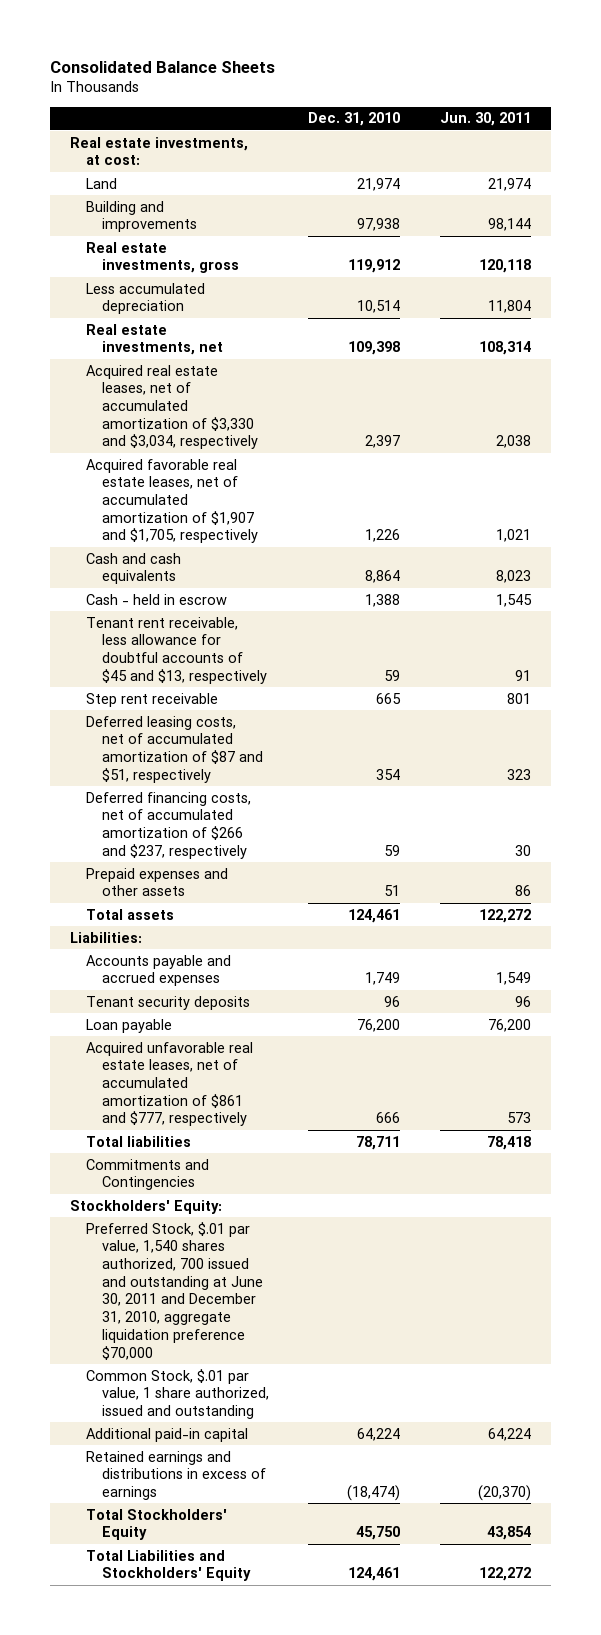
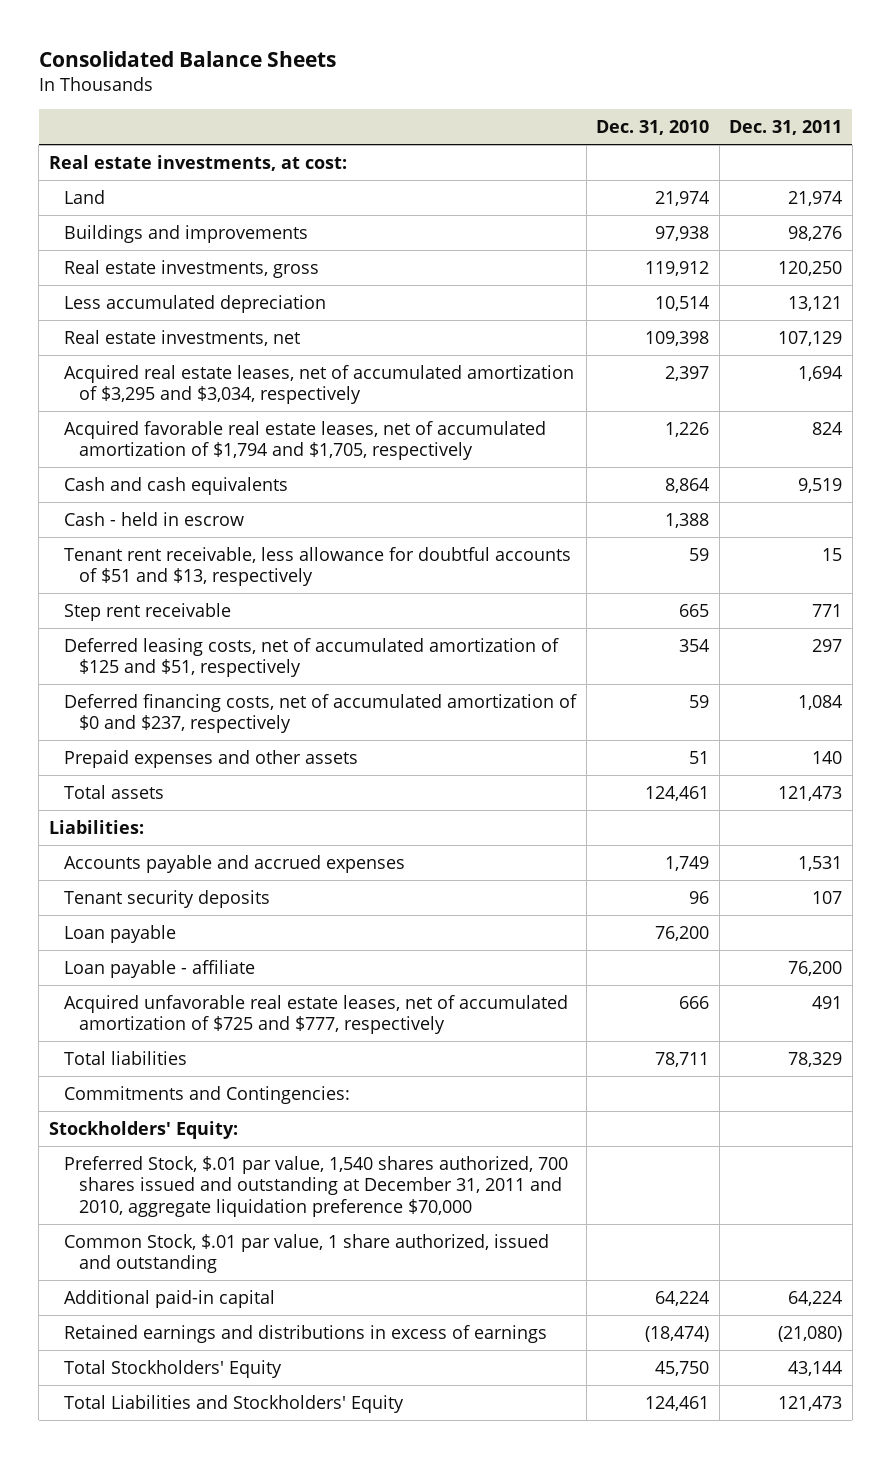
- | Dec. 31, 2010 | Jun. 30, 2011
+ | Dec. 31, 2010 | Dec. 31, 2011
- Building and improvements | 97,938 | 98,144
+ Buildings and improvements | 97,938 | 98,276
- Acquired real estate leases, net of accumulated amortization of $3,330 and $3,034, respectively | 2,397 | 2,038
- Acquired favorable real estate leases, net of accumulated amortization of $1,907 and $1,705, respectively | 1,226 | 1,021
+ Acquired real estate leases, net of accumulated amortization of $3,295 and $3,034, respectively | 2,397 | 1,694
+ Acquired favorable real estate leases, net of accumulated amortization of $1,794 and $1,705, respectively | 1,226 | 824
- Tenant rent receivable, less allowance for doubtful accounts of $45 and $13, respectively | 59 | 91
+ Tenant rent receivable, less allowance for doubtful accounts of $51 and $13, respectively | 59 | 15
- Deferred leasing costs, net of accumulated amortization of $87 and $51, respectively | 354 | 323
- Deferred financing costs, net of accumulated amortization of $266 and $237, respectively | 59 | 30
+ Deferred leasing costs, net of accumulated amortization of $125 and $51, respectively | 354 | 297
+ Deferred financing costs, net of accumulated amortization of $0 and $237, respectively | 59 | 1,084
- Acquired unfavorable real estate leases, net of accumulated amortization of $861 and $777, respectively | 666 | 573
+ Loan payable - affiliate | | 76,200
+ Acquired unfavorable real estate leases, net of accumulated amortization of $725 and $777, respectively | 666 | 491
- Commitments and Contingencies
+ Commitments and Contingencies:
- Preferred Stock, $.01 par value, 1,540 shares authorized, 700 issued and outstanding at June 30, 2011 and December 31, 2010, aggregate liquidation preference $70,000
+ Preferred Stock, $.01 par value, 1,540 shares authorized, 700 shares issued and outstanding at December 31, 2011 and 2010, aggregate liquidation preference $70,000

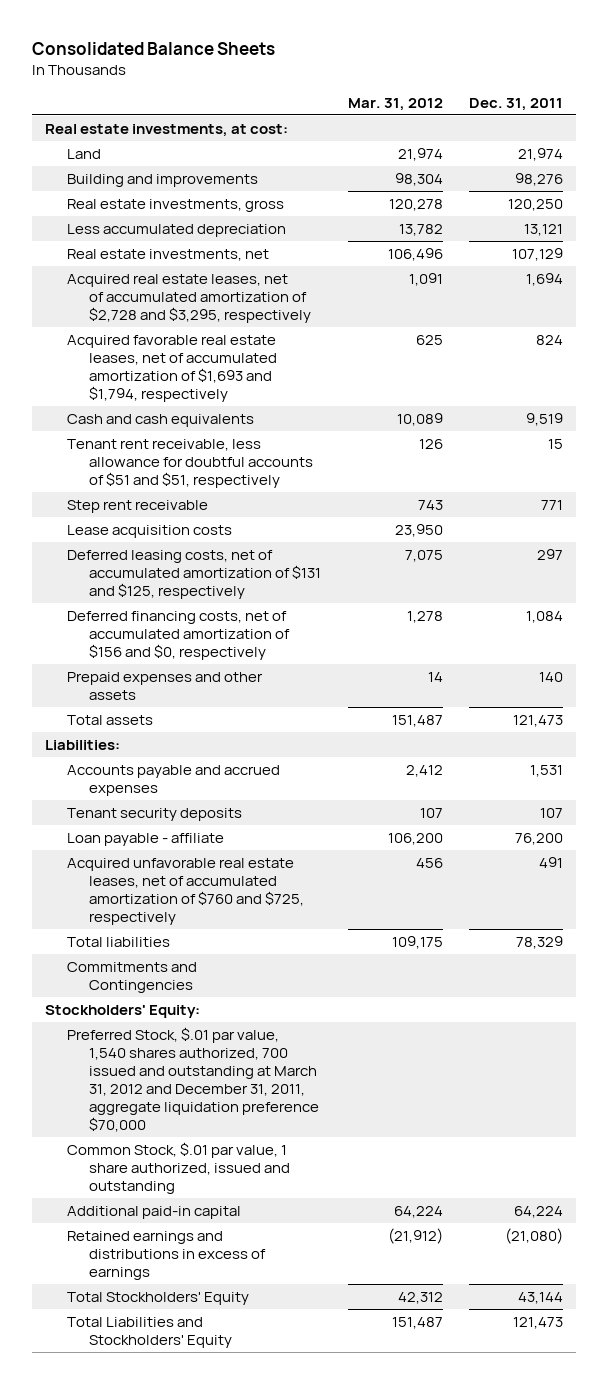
- | Dec. 31, 2010 | Dec. 31, 2011
+ | Mar. 31, 2012 | Dec. 31, 2011
- Buildings and improvements | 97,938 | 98,276
+ Building and improvements | 98,304 | 98,276
- Acquired real estate leases, net of accumulated amortization of $3,295 and $3,034, respectively | 2,397 | 1,694
- Acquired favorable real estate leases, net of accumulated amortization of $1,794 and $1,705, respectively | 1,226 | 824
+ Acquired real estate leases, net of accumulated amortization of $2,728 and $3,295, respectively | 1,091 | 1,694
+ Acquired favorable real estate leases, net of accumulated amortization of $1,693 and $1,794, respectively | 625 | 824
- Cash - held in escrow | 1,388 |
- Tenant rent receivable, less allowance for doubtful accounts of $51 and $13, respectively | 59 | 15
+ Tenant rent receivable, less allowance for doubtful accounts of $51 and $51, respectively | 126 | 15
- Deferred leasing costs, net of accumulated amortization of $125 and $51, respectively | 354 | 297
- Deferred financing costs, net of accumulated amortization of $0 and $237, respectively | 59 | 1,084
+ Lease acquisition costs | 23,950 |
+ Deferred leasing costs, net of accumulated amortization of $131 and $125, respectively | 7,075 | 297
+ Deferred financing costs, net of accumulated amortization of $156 and $0, respectively | 1,278 | 1,084
- Loan payable | 76,200 |
- Acquired unfavorable real estate leases, net of accumulated amortization of $725 and $777, respectively | 666 | 491
+ Acquired unfavorable real estate leases, net of accumulated amortization of $760 and $725, respectively | 456 | 491
- Commitments and Contingencies:
+ Commitments and Contingencies
- Preferred Stock, $.01 par value, 1,540 shares authorized, 700 shares issued and outstanding at December 31, 2011 and 2010, aggregate liquidation preference $70,000
+ Preferred Stock, $.01 par value, 1,540 shares authorized, 700 issued and outstanding at March 31, 2012 and December 31, 2011, aggregate liquidation preference $70,000

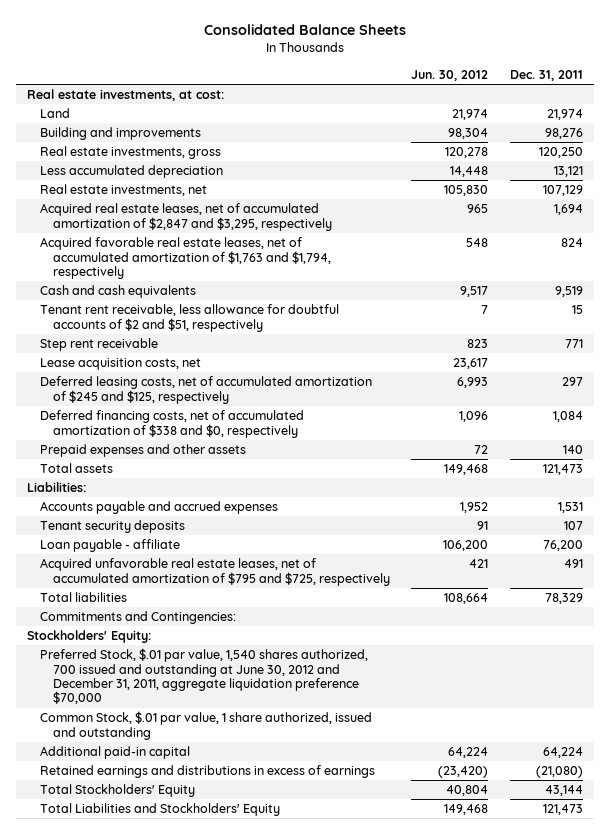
- | Mar. 31, 2012 | Dec. 31, 2011
+ | Jun. 30, 2012 | Dec. 31, 2011
- Acquired real estate leases, net of accumulated amortization of $2,728 and $3,295, respectively | 1,091 | 1,694
- Acquired favorable real estate leases, net of accumulated amortization of $1,693 and $1,794, respectively | 625 | 824
+ Acquired real estate leases, net of accumulated amortization of $2,847 and $3,295, respectively | 965 | 1,694
+ Acquired favorable real estate leases, net of accumulated amortization of $1,763 and $1,794, respectively | 548 | 824
- Tenant rent receivable, less allowance for doubtful accounts of $51 and $51, respectively | 126 | 15
+ Tenant rent receivable, less allowance for doubtful accounts of $2 and $51, respectively | 7 | 15
- Lease acquisition costs | 23,950 |
- Deferred leasing costs, net of accumulated amortization of $131 and $125, respectively | 7,075 | 297
- Deferred financing costs, net of accumulated amortization of $156 and $0, respectively | 1,278 | 1,084
+ Lease acquisition costs, net | 23,617 |
+ Deferred leasing costs, net of accumulated amortization of $245 and $125, respectively | 6,993 | 297
+ Deferred financing costs, net of accumulated amortization of $338 and $0, respectively | 1,096 | 1,084
- Acquired unfavorable real estate leases, net of accumulated amortization of $760 and $725, respectively | 456 | 491
+ Acquired unfavorable real estate leases, net of accumulated amortization of $795 and $725, respectively | 421 | 491
- Commitments and Contingencies
+ Commitments and Contingencies:
- Preferred Stock, $.01 par value, 1,540 shares authorized, 700 issued and outstanding at March 31, 2012 and December 31, 2011, aggregate liquidation preference $70,000
+ Preferred Stock, $.01 par value, 1,540 shares authorized, 700 issued and outstanding at June 30, 2012 and December 31, 2011, aggregate liquidation preference $70,000

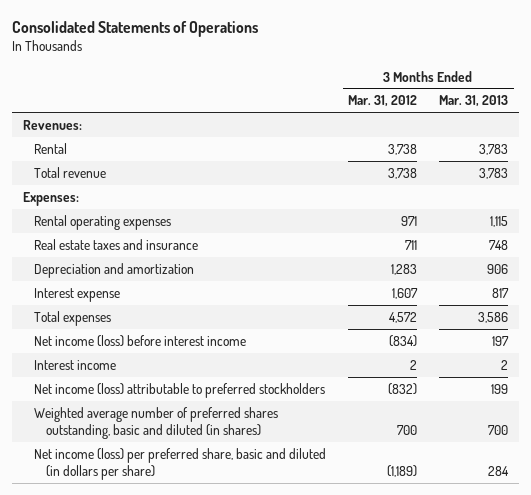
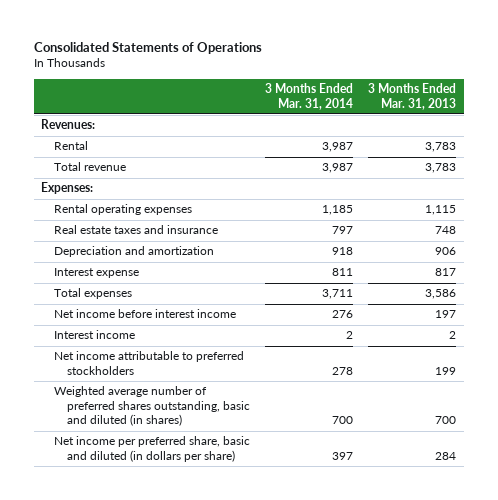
- | 3 Months Ended Mar. 31, 2012 | 3 Months Ended Mar. 31, 2013
+ | 3 Months Ended Mar. 31, 2014 | 3 Months Ended Mar. 31, 2013
- Net income (loss) before interest income | (834) | 197
+ Net income before interest income | 276 | 197
- Net income (loss) attributable to preferred stockholders | (832) | 199
+ Net income attributable to preferred stockholders | 278 | 199
- Net income (loss) per preferred share, basic and diluted (in dollars per share) | (1,189) | 284
+ Net income per preferred share, basic and diluted (in dollars per share) | 397 | 284

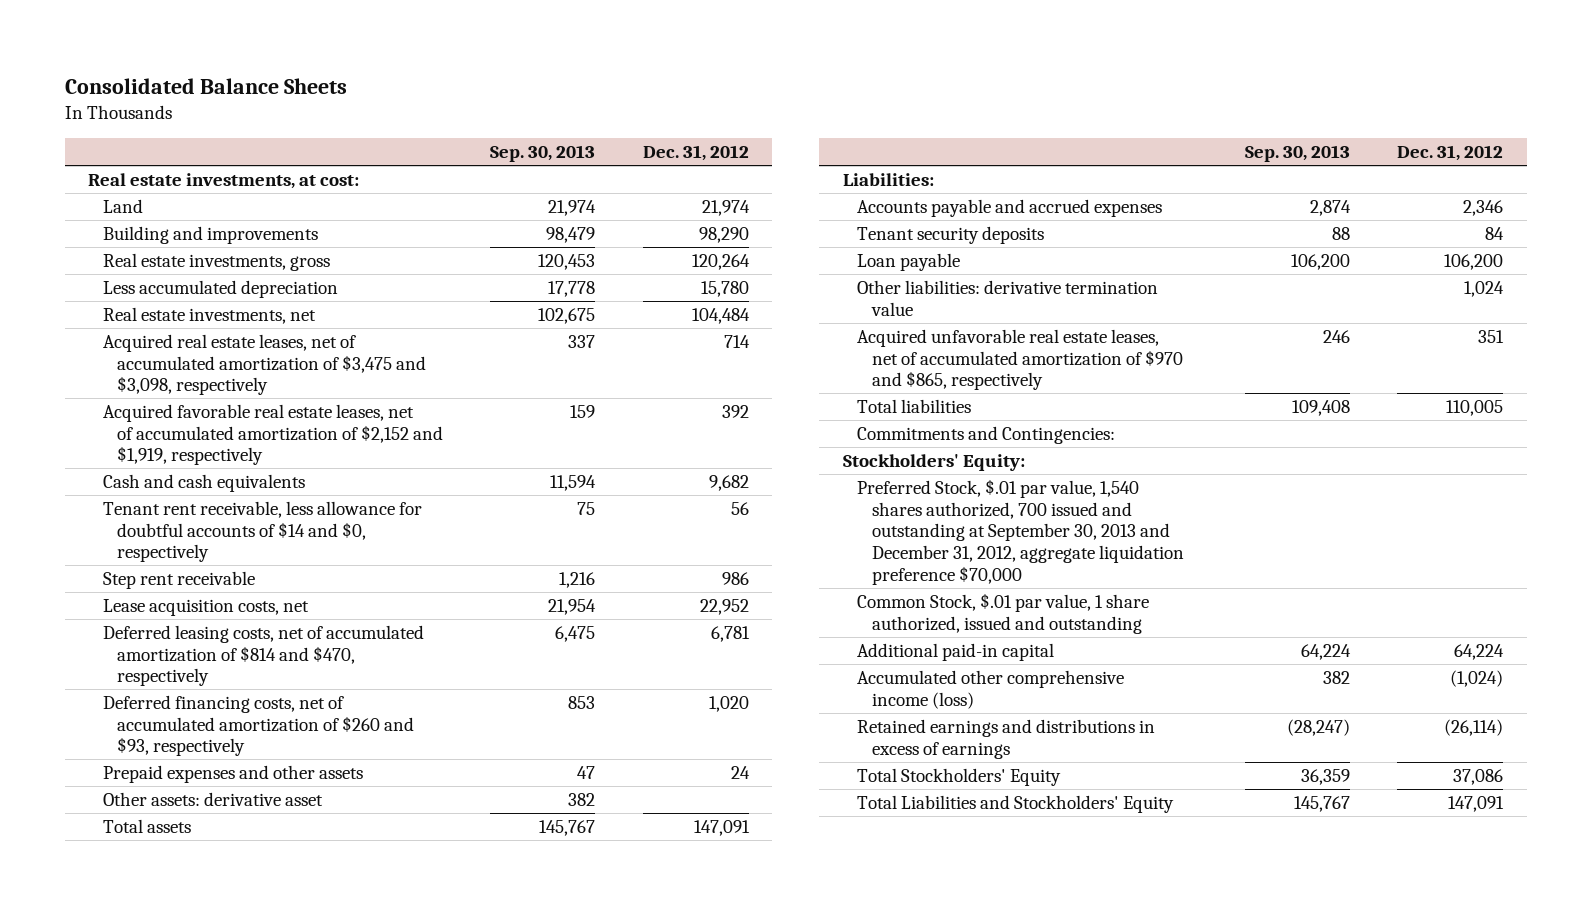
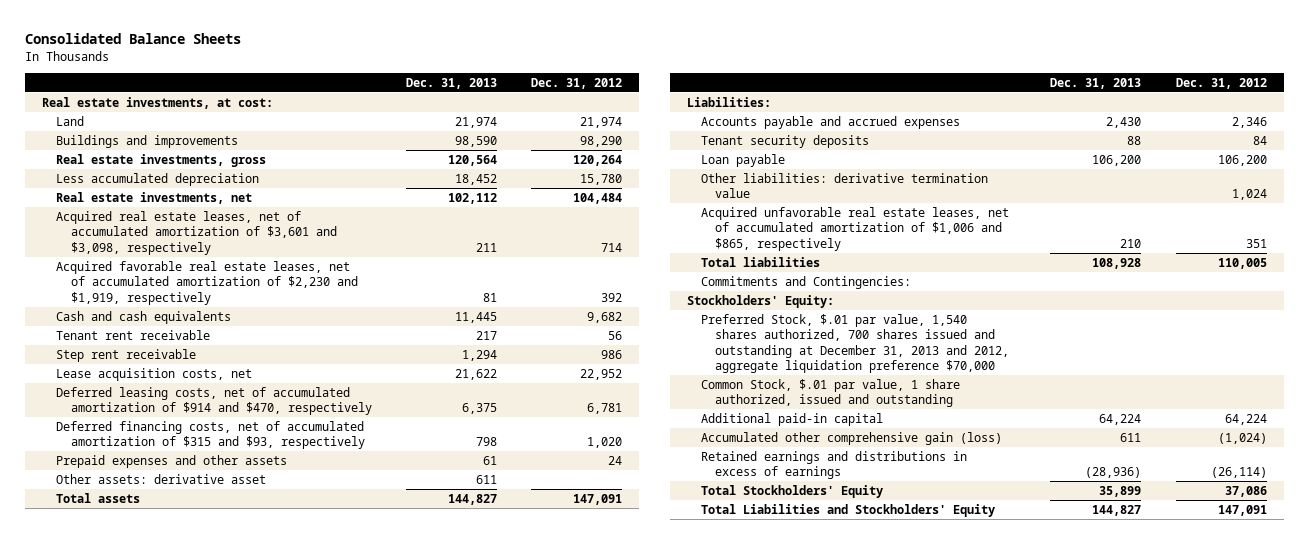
- | Sep. 30, 2013 | Dec. 31, 2012
+ | Dec. 31, 2013 | Dec. 31, 2012
- Building and improvements | 98,479 | 98,290
+ Buildings and improvements | 98,590 | 98,290
- Acquired real estate leases, net of accumulated amortization of $3,475 and $3,098, respectively | 337 | 714
- Acquired favorable real estate leases, net of accumulated amortization of $2,152 and $1,919, respectively | 159 | 392
+ Acquired real estate leases, net of accumulated amortization of $3,601 and $3,098, respectively | 211 | 714
+ Acquired favorable real estate leases, net of accumulated amortization of $2,230 and $1,919, respectively | 81 | 392
- Tenant rent receivable, less allowance for doubtful accounts of $14 and $0, respectively | 75 | 56
+ Tenant rent receivable | 217 | 56
- Deferred leasing costs, net of accumulated amortization of $814 and $470, respectively | 6,475 | 6,781
- Deferred financing costs, net of accumulated amortization of $260 and $93, respectively | 853 | 1,020
+ Deferred leasing costs, net of accumulated amortization of $914 and $470, respectively | 6,375 | 6,781
+ Deferred financing costs, net of accumulated amortization of $315 and $93, respectively | 798 | 1,020
- Acquired unfavorable real estate leases, net of accumulated amortization of $970 and $865, respectively | 246 | 351
+ Acquired unfavorable real estate leases, net of accumulated amortization of $1,006 and $865, respectively | 210 | 351
- Preferred Stock, $.01 par value, 1,540 shares authorized, 700 issued and outstanding at September 30, 2013 and December 31, 2012, aggregate liquidation preference $70,000
+ Preferred Stock, $.01 par value, 1,540 shares authorized, 700 shares issued and outstanding at December 31, 2013 and 2012, aggregate liquidation preference $70,000
- Accumulated other comprehensive income (loss) | 382 | (1,024)
+ Accumulated other comprehensive gain (loss) | 611 | (1,024)

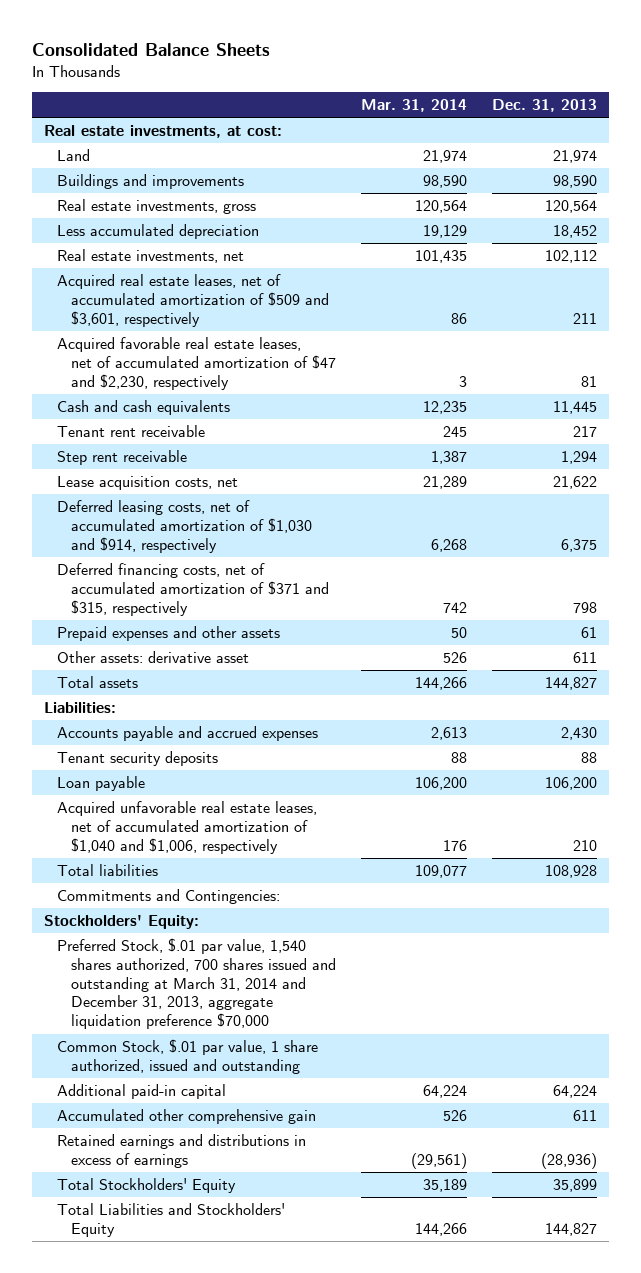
- | Dec. 31, 2013 | Dec. 31, 2012
+ | Mar. 31, 2014 | Dec. 31, 2013
- Acquired real estate leases, net of accumulated amortization of $3,601 and $3,098, respectively | 211 | 714
- Acquired favorable real estate leases, net of accumulated amortization of $2,230 and $1,919, respectively | 81 | 392
+ Acquired real estate leases, net of accumulated amortization of $509 and $3,601, respectively | 86 | 211
+ Acquired favorable real estate leases, net of accumulated amortization of $47 and $2,230, respectively | 3 | 81
- Deferred leasing costs, net of accumulated amortization of $914 and $470, respectively | 6,375 | 6,781
- Deferred financing costs, net of accumulated amortization of $315 and $93, respectively | 798 | 1,020
+ Deferred leasing costs, net of accumulated amortization of $1,030 and $914, respectively | 6,268 | 6,375
+ Deferred financing costs, net of accumulated amortization of $371 and $315, respectively | 742 | 798
- Other liabilities: derivative termination value | | 1,024
- Acquired unfavorable real estate leases, net of accumulated amortization of $1,006 and $865, respectively | 210 | 351
+ Acquired unfavorable real estate leases, net of accumulated amortization of $1,040 and $1,006, respectively | 176 | 210
- Preferred Stock, $.01 par value, 1,540 shares authorized, 700 shares issued and outstanding at December 31, 2013 and 2012, aggregate liquidation preference $70,000
+ Preferred Stock, $.01 par value, 1,540 shares authorized, 700 shares issued and outstanding at March 31, 2014 and December 31, 2013, aggregate liquidation preference $70,000
- Accumulated other comprehensive gain (loss) | 611 | (1,024)
+ Accumulated other comprehensive gain | 526 | 611

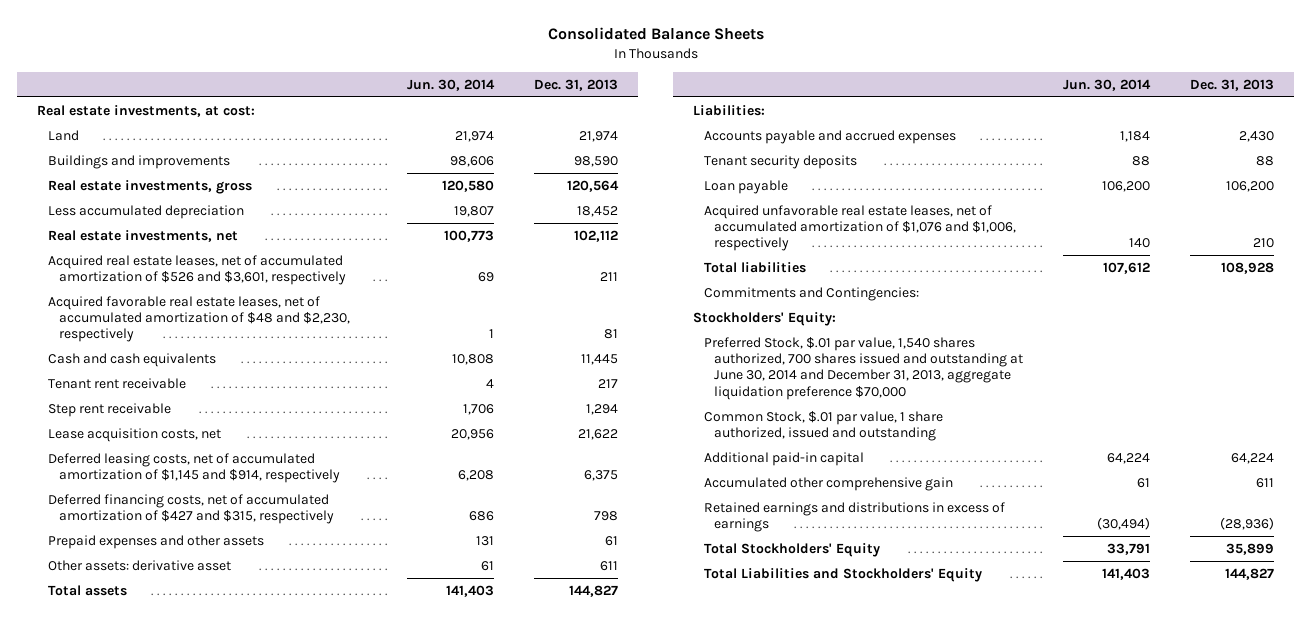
- | Mar. 31, 2014 | Dec. 31, 2013
+ | Jun. 30, 2014 | Dec. 31, 2013
- Acquired real estate leases, net of accumulated amortization of $509 and $3,601, respectively | 86 | 211
- Acquired favorable real estate leases, net of accumulated amortization of $47 and $2,230, respectively | 3 | 81
+ Acquired real estate leases, net of accumulated amortization of $526 and $3,601, respectively | 69 | 211
+ Acquired favorable real estate leases, net of accumulated amortization of $48 and $2,230, respectively | 1 | 81
- Deferred leasing costs, net of accumulated amortization of $1,030 and $914, respectively | 6,268 | 6,375
- Deferred financing costs, net of accumulated amortization of $371 and $315, respectively | 742 | 798
+ Deferred leasing costs, net of accumulated amortization of $1,145 and $914, respectively | 6,208 | 6,375
+ Deferred financing costs, net of accumulated amortization of $427 and $315, respectively | 686 | 798
- Acquired unfavorable real estate leases, net of accumulated amortization of $1,040 and $1,006, respectively | 176 | 210
+ Acquired unfavorable real estate leases, net of accumulated amortization of $1,076 and $1,006, respectively | 140 | 210
- Preferred Stock, $.01 par value, 1,540 shares authorized, 700 shares issued and outstanding at March 31, 2014 and December 31, 2013, aggregate liquidation preference $70,000
+ Preferred Stock, $.01 par value, 1,540 shares authorized, 700 shares issued and outstanding at June 30, 2014 and December 31, 2013, aggregate liquidation preference $70,000

